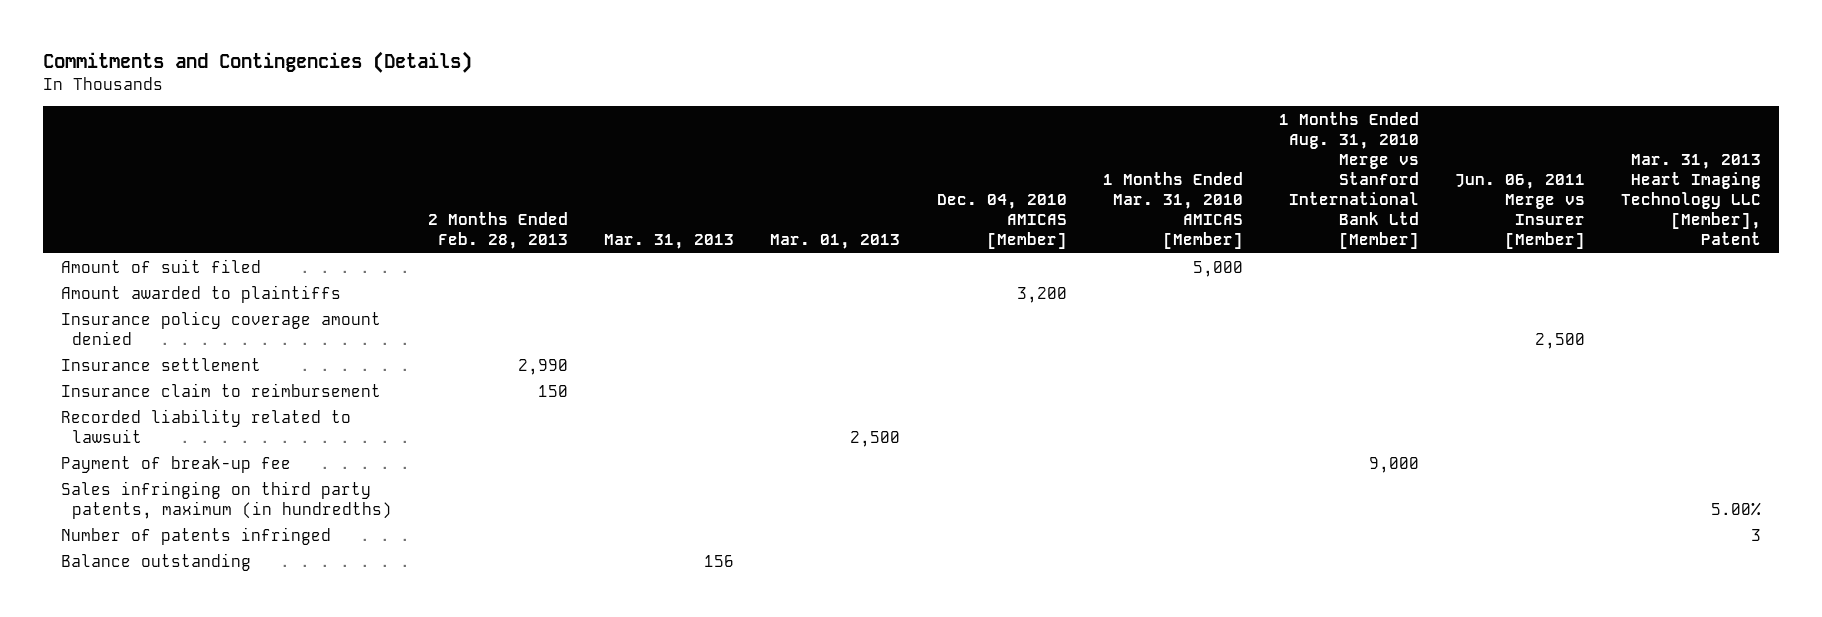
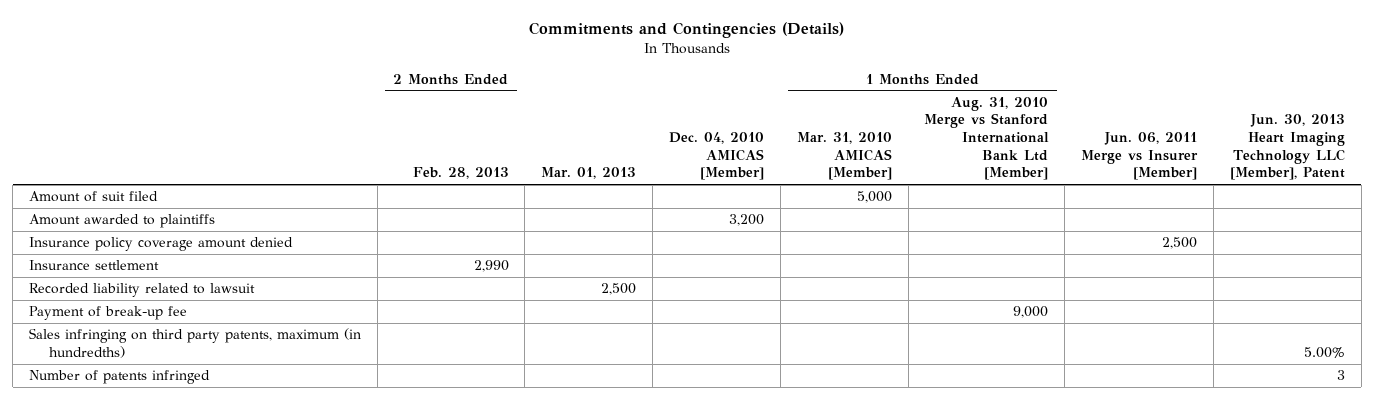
- | 2 Months Ended Feb. 28, 2013 | Mar. 31, 2013 | Mar. 01, 2013 | Dec. 04, 2010 AMICAS [Member] | 1 Months Ended Mar. 31, 2010 AMICAS [Member] | 1 Months Ended Aug. 31, 2010 Merge vs Stanford International Bank Ltd [Member] | Jun. 06, 2011 Merge vs Insurer [Member] | Mar. 31, 2013 Heart Imaging Technology LLC [Member], Patent
+ | 2 Months Ended Feb. 28, 2013 | Mar. 01, 2013 | Dec. 04, 2010 AMICAS [Member] | 1 Months Ended Mar. 31, 2010 AMICAS [Member] | 1 Months Ended Aug. 31, 2010 Merge vs Stanford International Bank Ltd [Member] | Jun. 06, 2011 Merge vs Insurer [Member] | Jun. 30, 2013 Heart Imaging Technology LLC [Member], Patent
- Insurance claim to reimbursement | 150 | | | | | | |
- Balance outstanding | | 156 | | | | | |

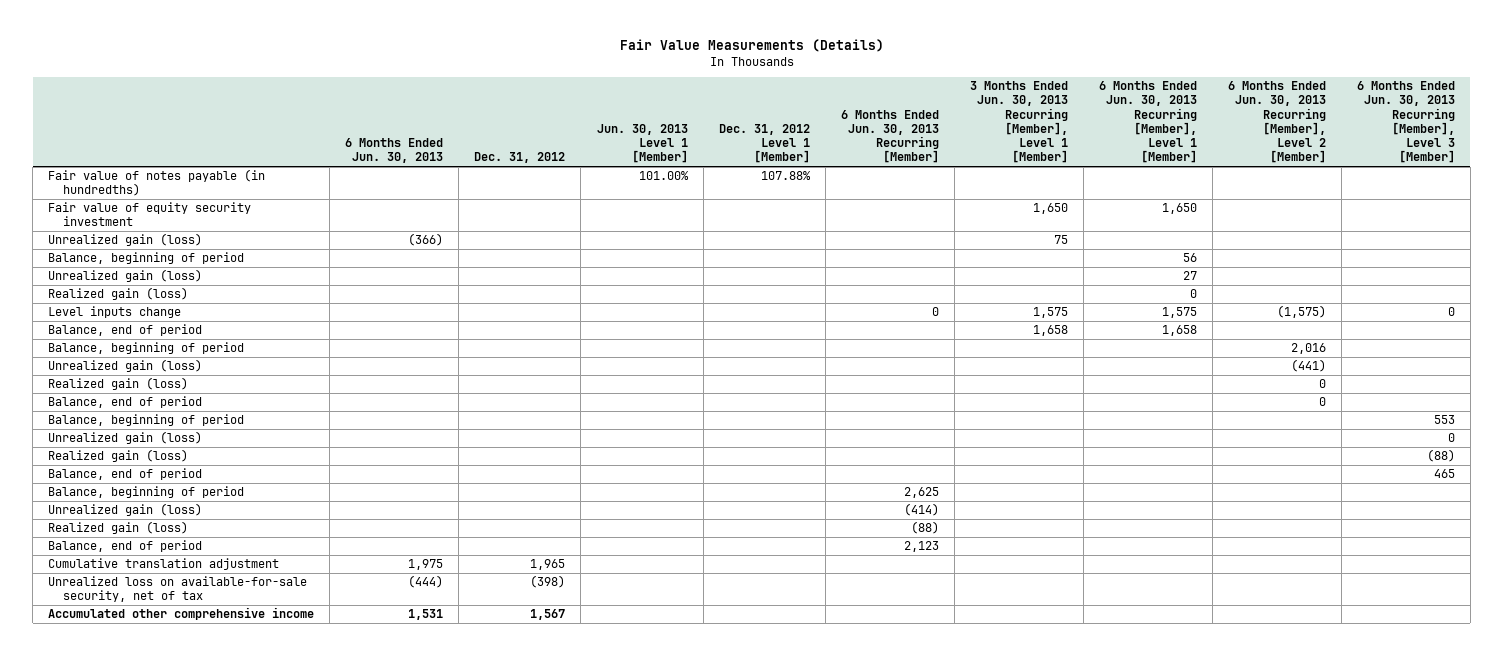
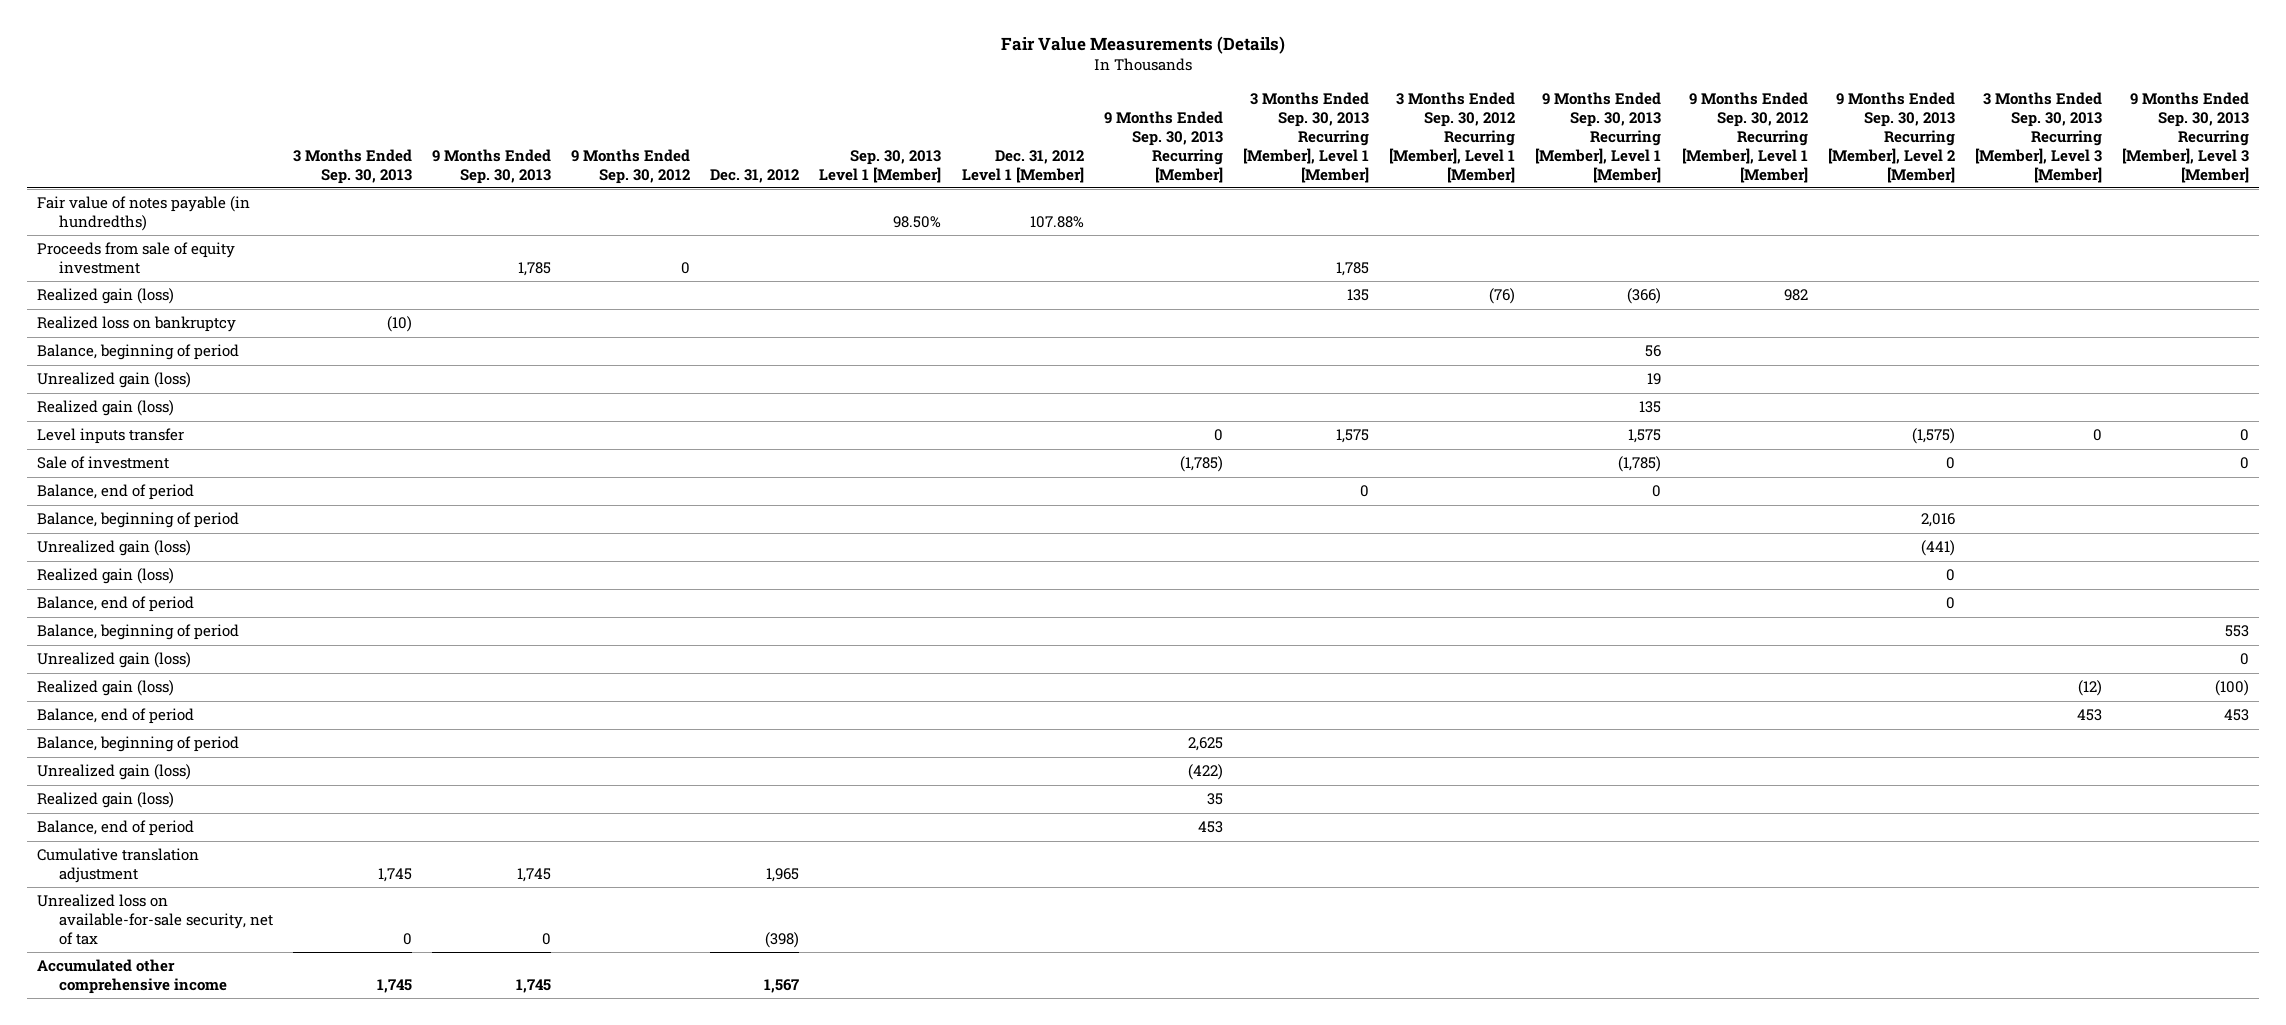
- | 6 Months Ended Jun. 30, 2013 | Dec. 31, 2012 | Jun. 30, 2013 Level 1 [Member] | Dec. 31, 2012 Level 1 [Member] | 6 Months Ended Jun. 30, 2013 Recurring [Member] | 3 Months Ended Jun. 30, 2013 Recurring [Member], Level 1 [Member] | 6 Months Ended Jun. 30, 2013 Recurring [Member], Level 1 [Member] | 6 Months Ended Jun. 30, 2013 Recurring [Member], Level 2 [Member] | 6 Months Ended Jun. 30, 2013 Recurring [Member], Level 3 [Member]
+ | 3 Months Ended Sep. 30, 2013 | 9 Months Ended Sep. 30, 2013 | 9 Months Ended Sep. 30, 2012 | Dec. 31, 2012 | Sep. 30, 2013 Level 1 [Member] | Dec. 31, 2012 Level 1 [Member] | 9 Months Ended Sep. 30, 2013 Recurring [Member] | 3 Months Ended Sep. 30, 2013 Recurring [Member], Level 1 [Member] | 3 Months Ended Sep. 30, 2012 Recurring [Member], Level 1 [Member] | 9 Months Ended Sep. 30, 2013 Recurring [Member], Level 1 [Member] | 9 Months Ended Sep. 30, 2012 Recurring [Member], Level 1 [Member] | 9 Months Ended Sep. 30, 2013 Recurring [Member], Level 2 [Member] | 3 Months Ended Sep. 30, 2013 Recurring [Member], Level 3 [Member] | 9 Months Ended Sep. 30, 2013 Recurring [Member], Level 3 [Member]
- Fair value of equity security investment | | | | | | 1,650 | 1,650 | |
- Unrealized gain (loss) | (366) | | | | | 75 | | |
+ Proceeds from sale of equity investment | | 1,785 | 0 | | | | | 1,785 | | | | | |
+ Realized gain (loss) | | | | | | | | 135 | (76) | (366) | 982 | | |
+ Realized loss on bankruptcy | (10) | | | | | | | | | | | | |
- Level inputs change | | | | | 0 | 1,575 | 1,575 | (1,575) | 0
+ Level inputs transfer | | | | | | | 0 | 1,575 | | 1,575 | | (1,575) | 0 | 0
+ Sale of investment | | | | | | | (1,785) | | | (1,785) | | 0 | | 0

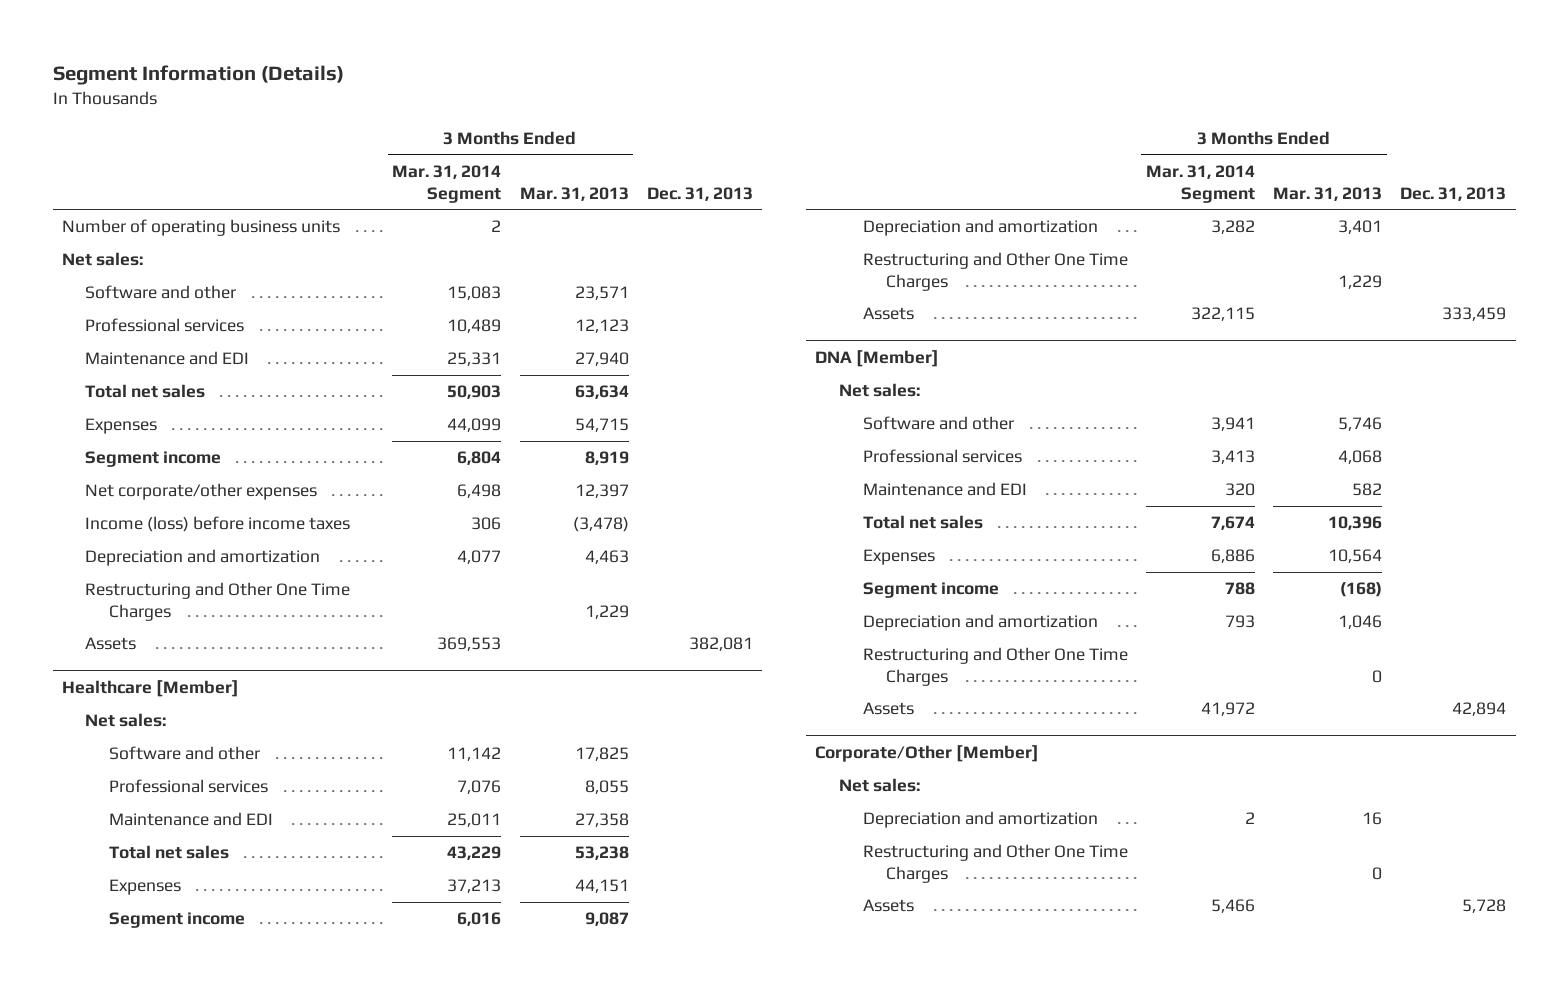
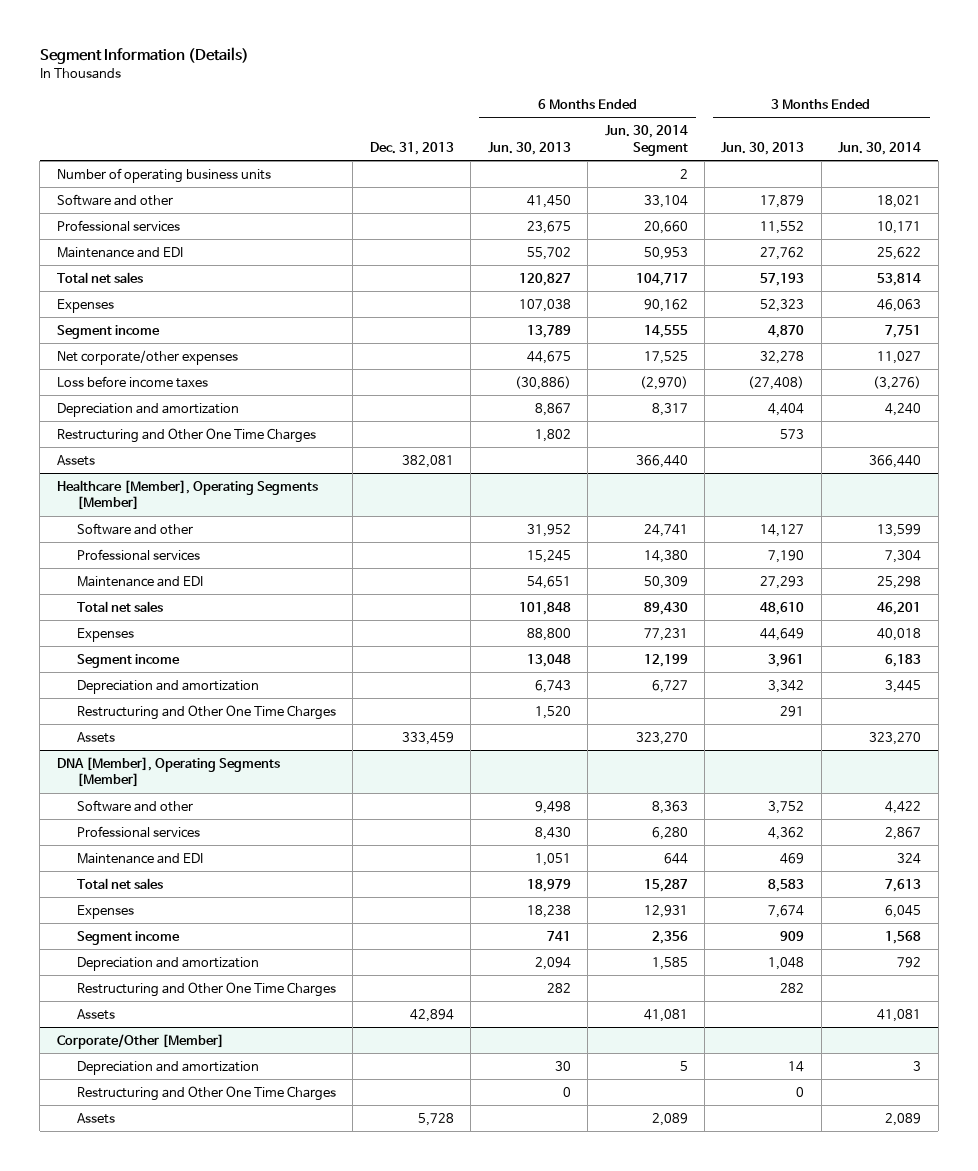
- | 3 Months Ended Mar. 31, 2014 Segment | 3 Months Ended Mar. 31, 2013 | Dec. 31, 2013
+ | Dec. 31, 2013 | 6 Months Ended Jun. 30, 2013 | 6 Months Ended Jun. 30, 2014 Segment | 3 Months Ended Jun. 30, 2013 | 3 Months Ended Jun. 30, 2014
- Net sales:
- Income (loss) before income taxes | 306 | (3,478) |
+ Loss before income taxes | | (30,886) | (2,970) | (27,408) | (3,276)
- Healthcare [Member]
- Net sales:
+ Healthcare [Member], Operating Segments [Member]
- DNA [Member]
- Net sales:
+ DNA [Member], Operating Segments [Member]
@ Corporate/Other [Member]
- Net sales:

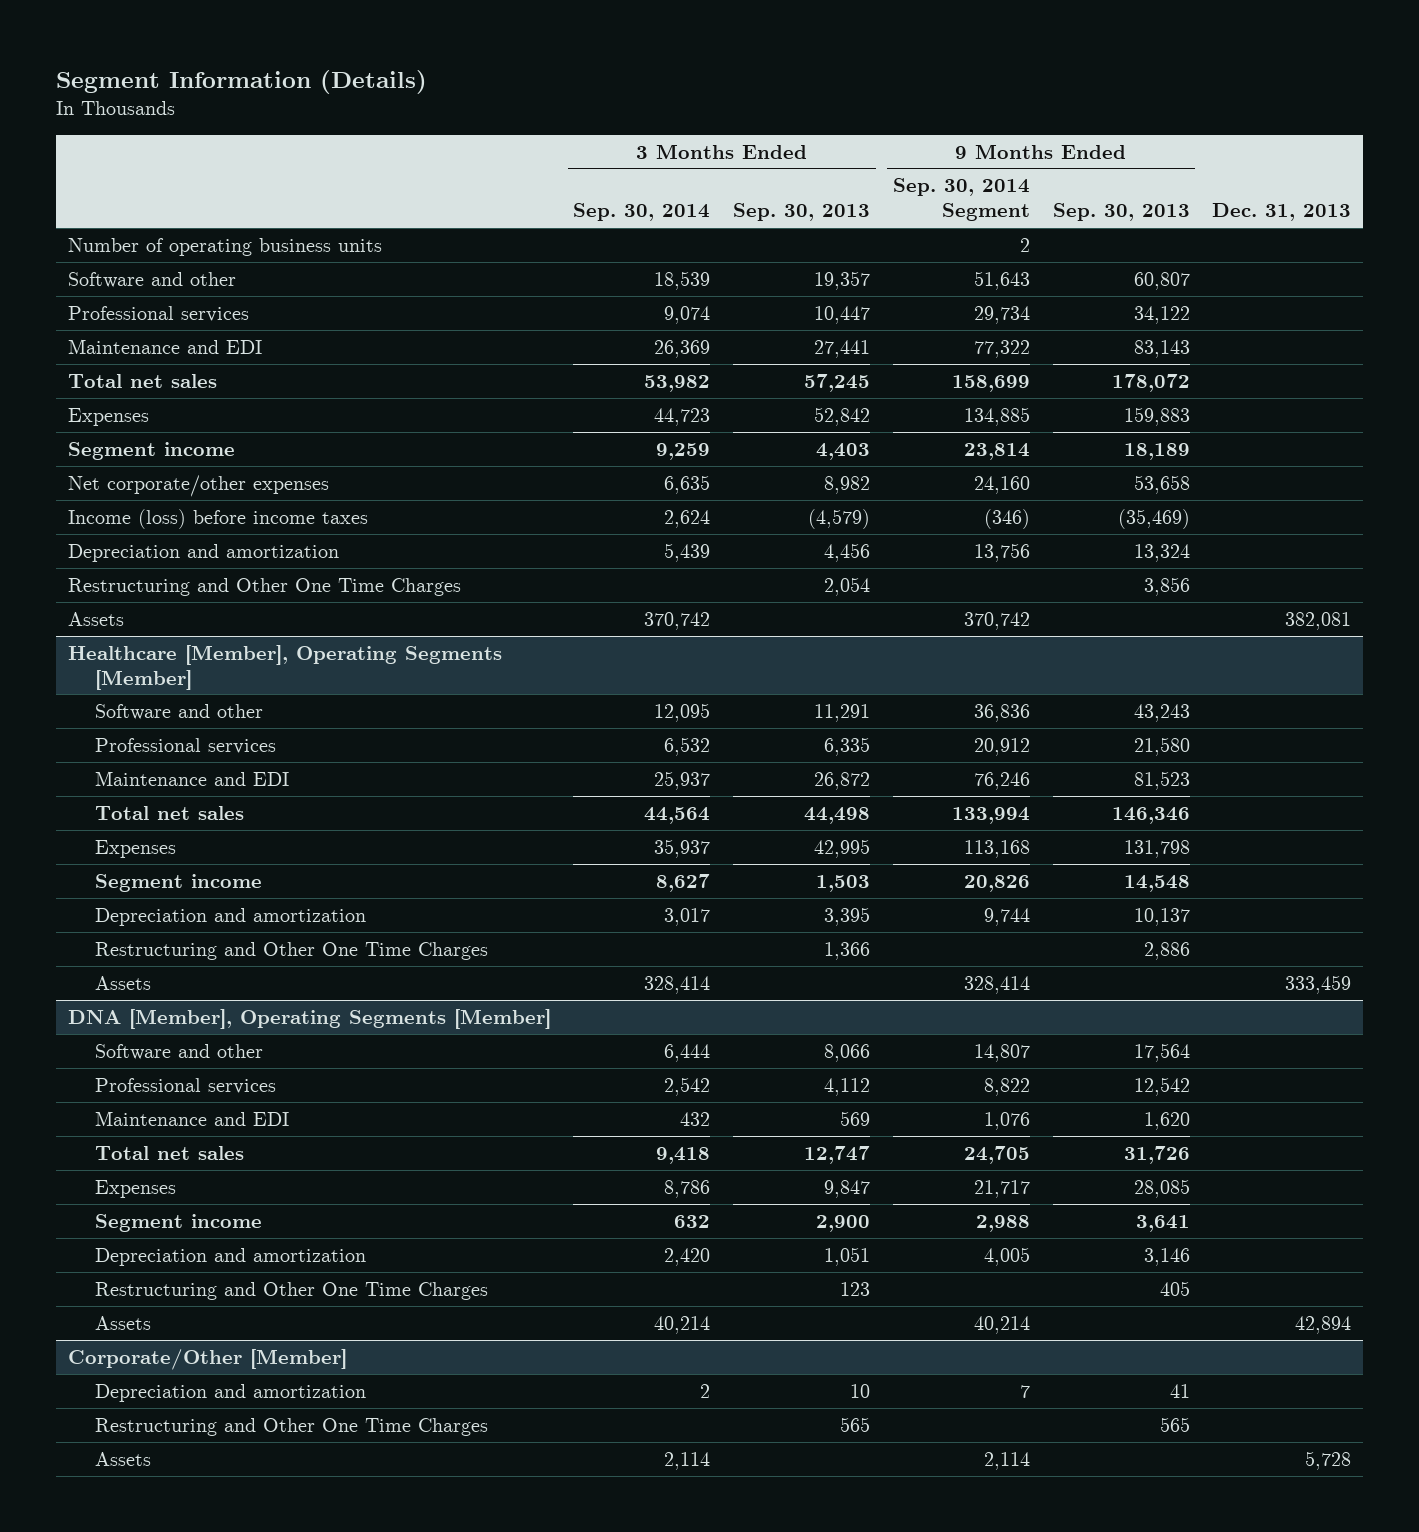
- | Dec. 31, 2013 | 6 Months Ended Jun. 30, 2013 | 6 Months Ended Jun. 30, 2014 Segment | 3 Months Ended Jun. 30, 2013 | 3 Months Ended Jun. 30, 2014
+ | 3 Months Ended Sep. 30, 2014 | 3 Months Ended Sep. 30, 2013 | 9 Months Ended Sep. 30, 2014 Segment | 9 Months Ended Sep. 30, 2013 | Dec. 31, 2013
- Loss before income taxes | | (30,886) | (2,970) | (27,408) | (3,276)
+ Income (loss) before income taxes | 2,624 | (4,579) | (346) | (35,469) |

